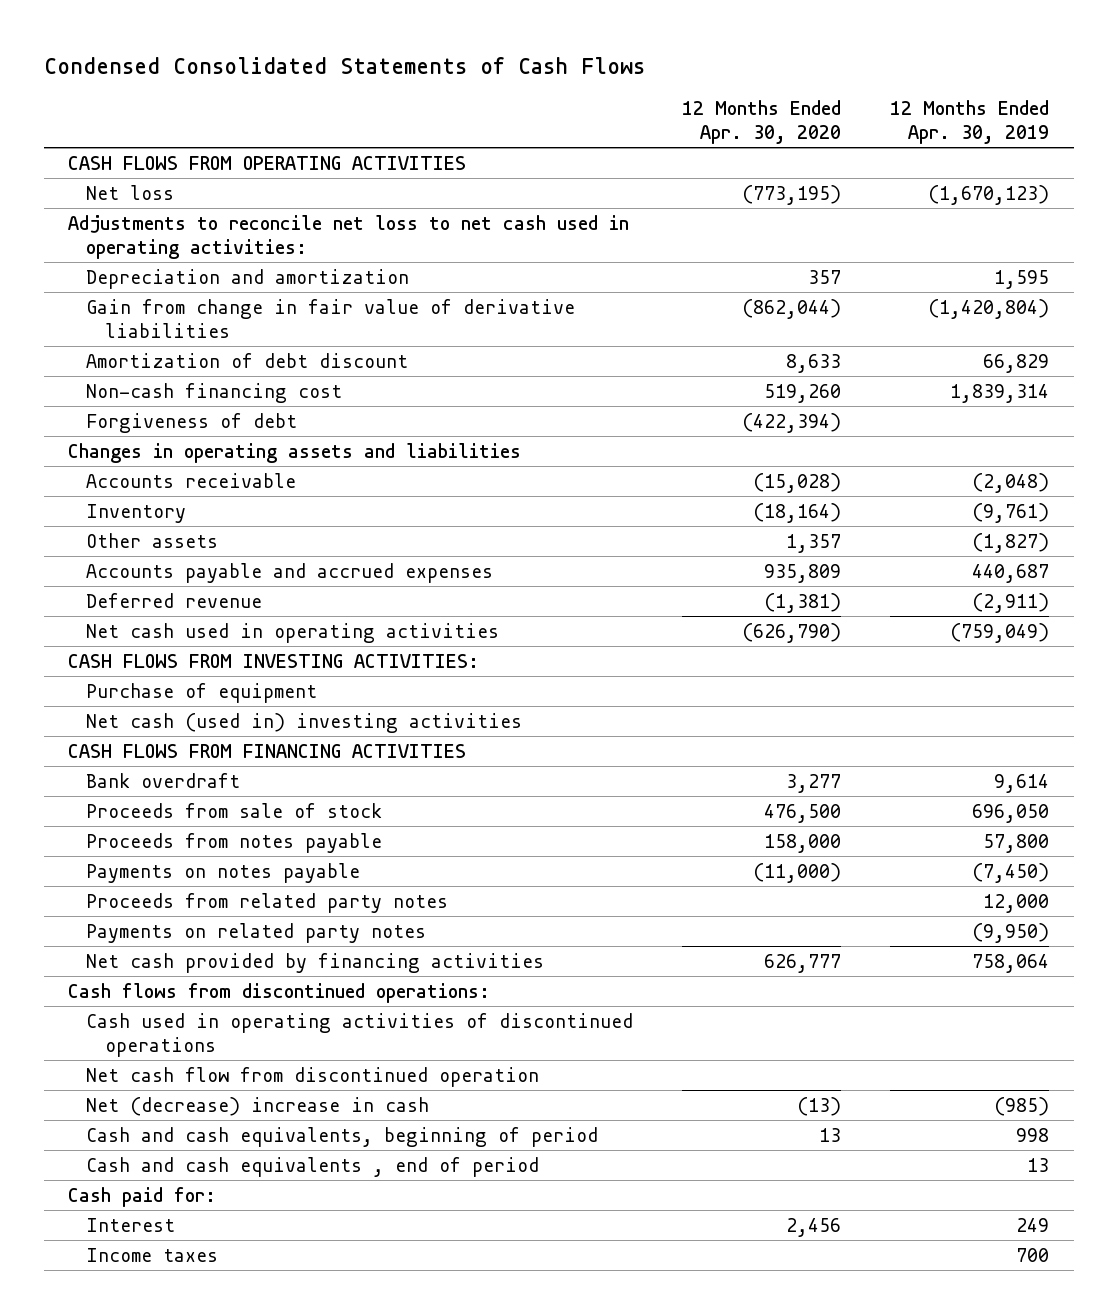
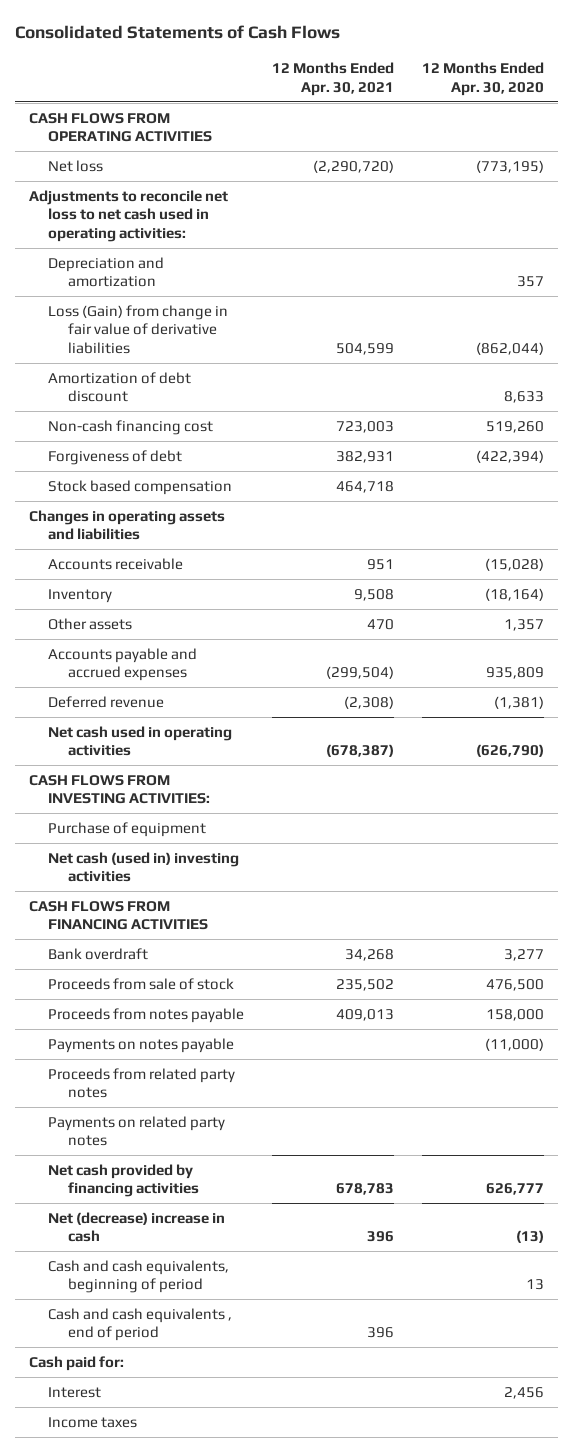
- Condensed Consolidated Statements of Cash Flows
+ Consolidated Statements of Cash Flows
- | 12 Months Ended Apr. 30, 2020 | 12 Months Ended Apr. 30, 2019
+ | 12 Months Ended Apr. 30, 2021 | 12 Months Ended Apr. 30, 2020
- Gain from change in fair value of derivative liabilities | (862,044) | (1,420,804)
+ Loss (Gain) from change in fair value of derivative liabilities | 504,599 | (862,044)
+ Stock based compensation | 464,718 |
- Cash flows from discontinued operations:
- Cash used in operating activities of discontinued operations
- Net cash flow from discontinued operation

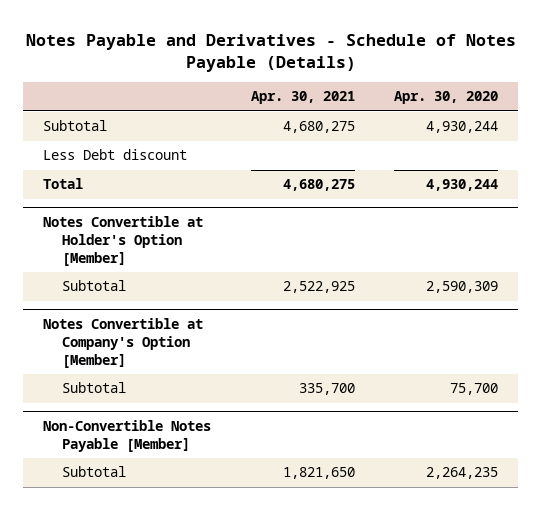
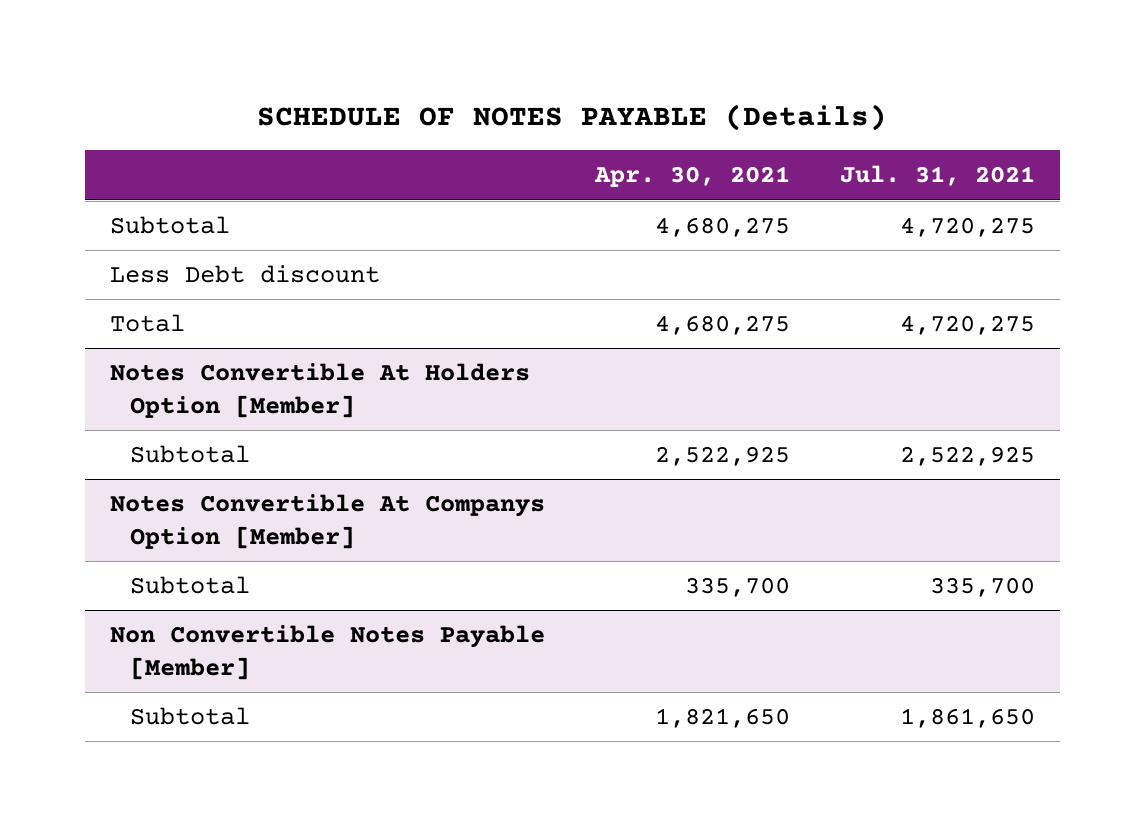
- Notes Payable and Derivatives - Schedule of Notes Payable (Details)
+ SCHEDULE OF NOTES PAYABLE (Details)
- | Apr. 30, 2021 | Apr. 30, 2020
+ | Apr. 30, 2021 | Jul. 31, 2021
- Notes Convertible at Holder's Option [Member]
+ Notes Convertible At Holders Option [Member]
- Notes Convertible at Company's Option [Member]
+ Notes Convertible At Companys Option [Member]
- Non-Convertible Notes Payable [Member]
+ Non Convertible Notes Payable [Member]

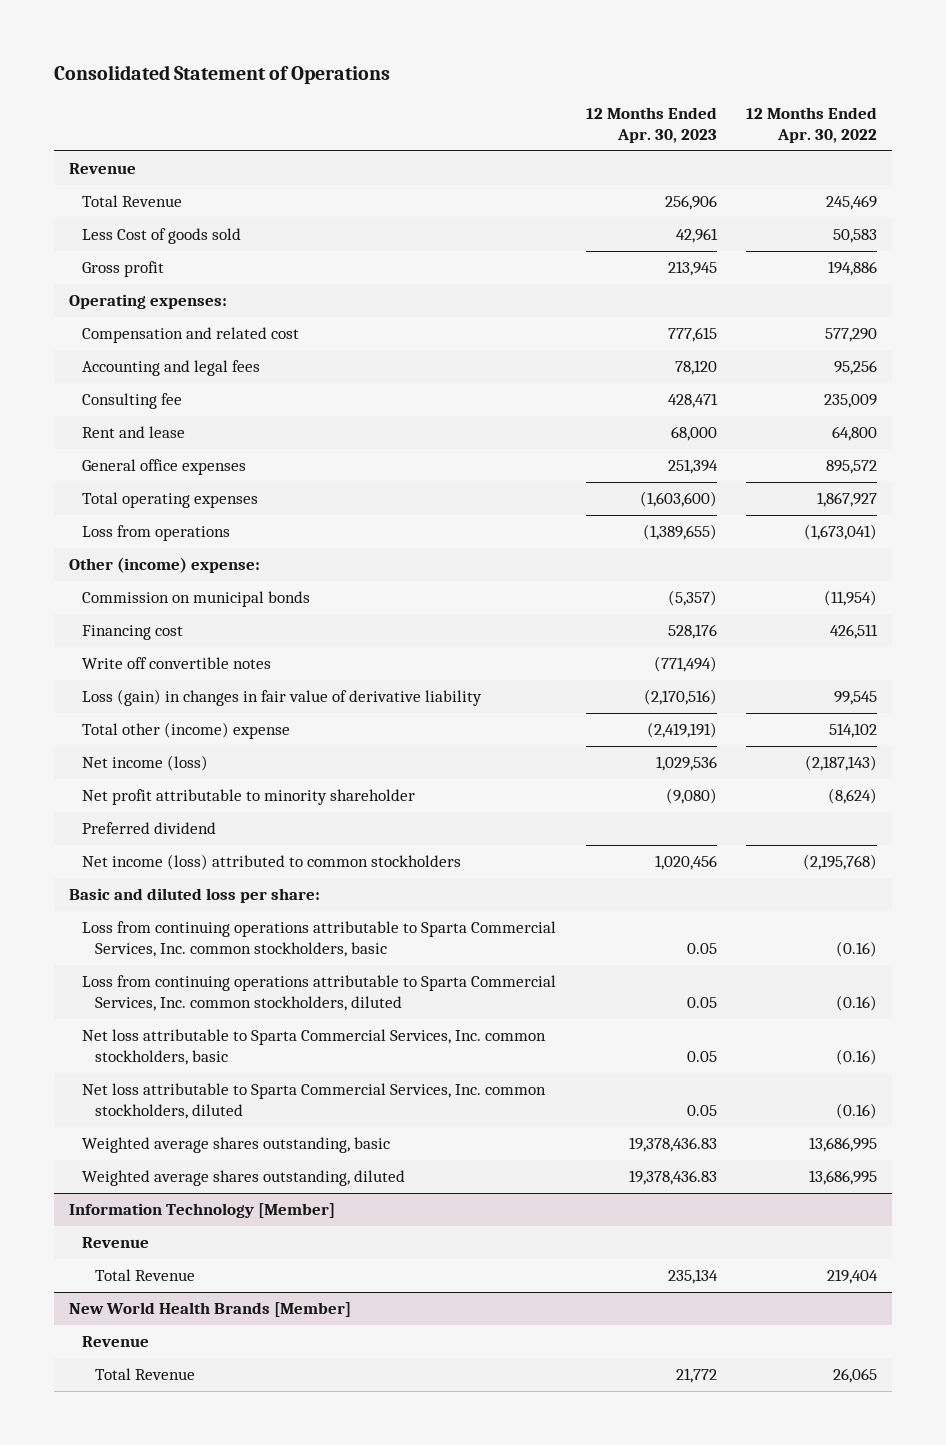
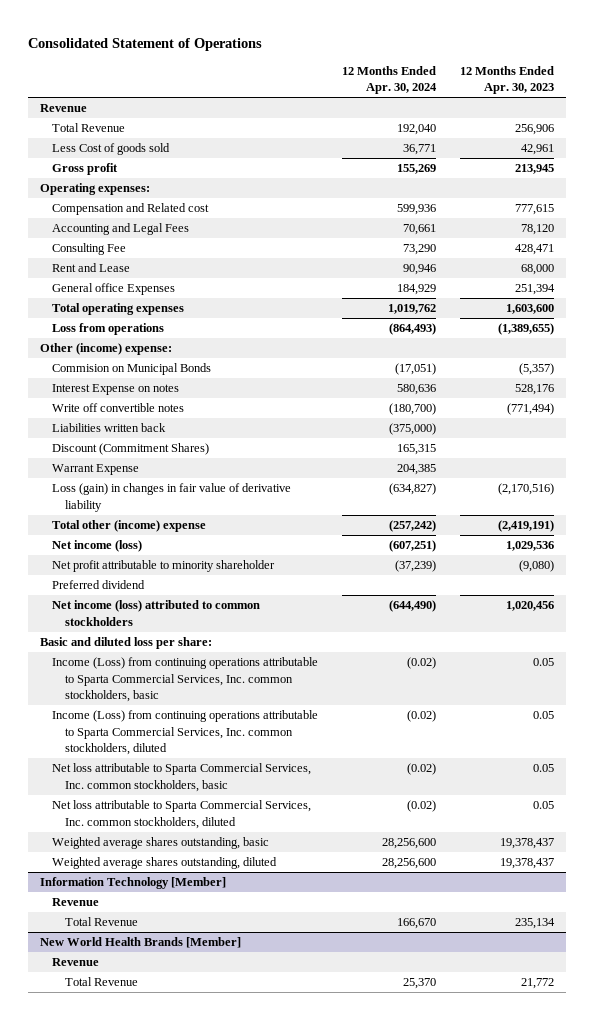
- | 12 Months Ended Apr. 30, 2023 | 12 Months Ended Apr. 30, 2022
+ | 12 Months Ended Apr. 30, 2024 | 12 Months Ended Apr. 30, 2023
- Compensation and related cost | 777,615 | 577,290
- Accounting and legal fees | 78,120 | 95,256
- Consulting fee | 428,471 | 235,009
- Rent and lease | 68,000 | 64,800
- General office expenses | 251,394 | 895,572
- Total operating expenses | (1,603,600) | 1,867,927
+ Compensation and Related cost | 599,936 | 777,615
+ Accounting and Legal Fees | 70,661 | 78,120
+ Consulting Fee | 73,290 | 428,471
+ Rent and Lease | 90,946 | 68,000
+ General office Expenses | 184,929 | 251,394
+ Total operating expenses | 1,019,762 | 1,603,600
- Commission on municipal bonds | (5,357) | (11,954)
- Financing cost | 528,176 | 426,511
+ Commision on Municipal Bonds | (17,051) | (5,357)
+ Interest Expense on notes | 580,636 | 528,176
+ Liabilities written back | (375,000) |
+ Discount (Commitment Shares) | 165,315 |
+ Warrant Expense | 204,385 |
- Loss from continuing operations attributable to Sparta Commercial Services, Inc. common stockholders, basic | 0.05 | (0.16)
- Loss from continuing operations attributable to Sparta Commercial Services, Inc. common stockholders, diluted | 0.05 | (0.16)
+ Income (Loss) from continuing operations attributable to Sparta Commercial Services, Inc. common stockholders, basic | (0.02) | 0.05
+ Income (Loss) from continuing operations attributable to Sparta Commercial Services, Inc. common stockholders, diluted | (0.02) | 0.05
- Weighted average shares outstanding, basic | 19,378,436.83 | 13,686,995
- Weighted average shares outstanding, diluted | 19,378,436.83 | 13,686,995
+ Weighted average shares outstanding, basic | 28,256,600 | 19,378,437
+ Weighted average shares outstanding, diluted | 28,256,600 | 19,378,437

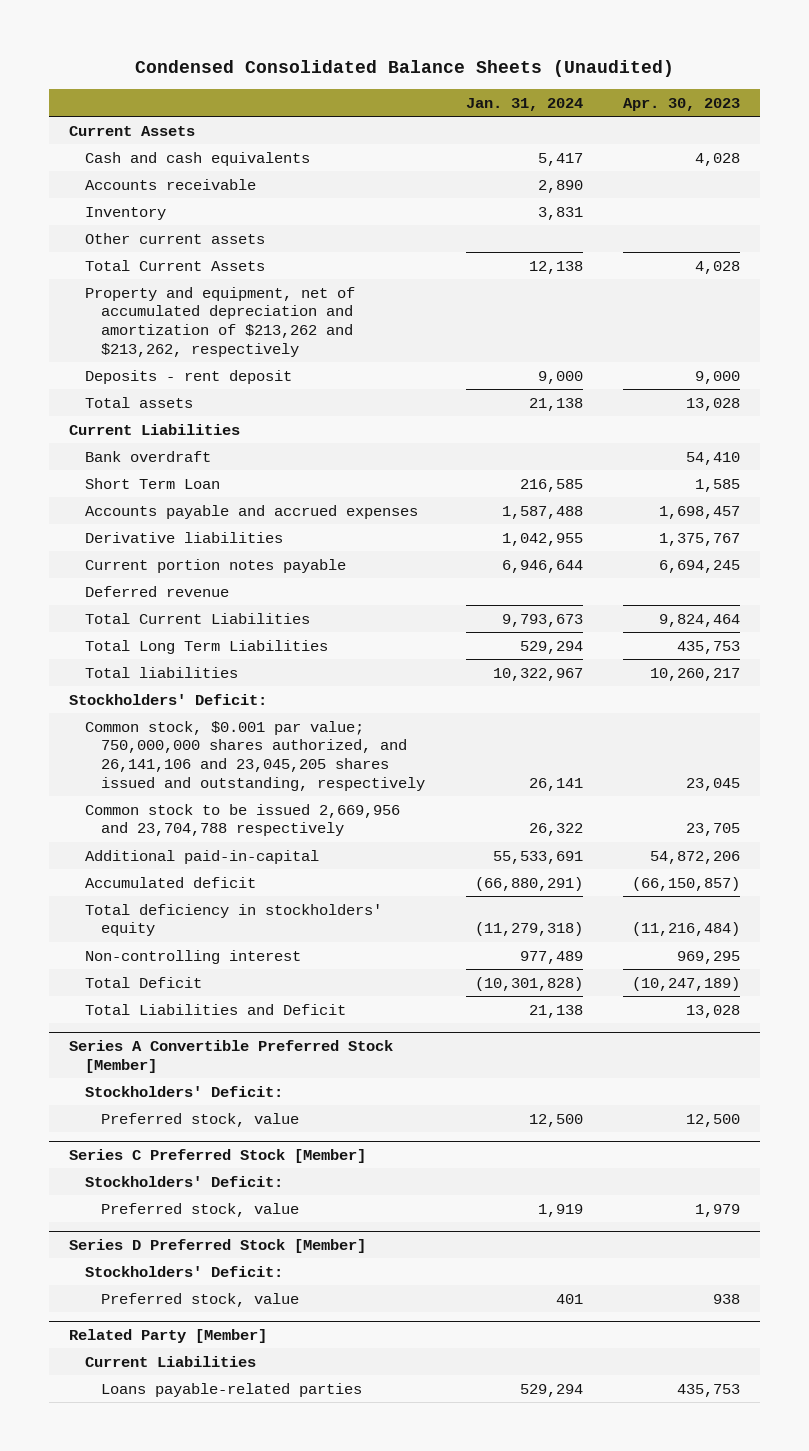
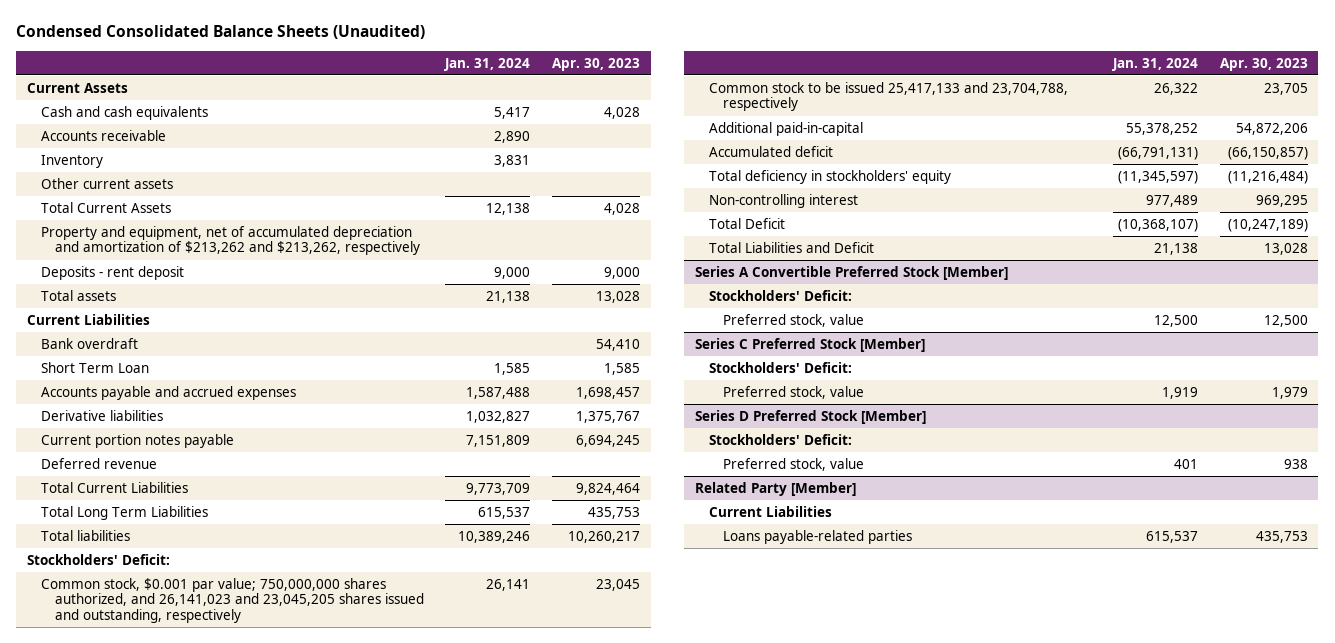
- Short Term Loan | 216,585 | 1,585
+ Short Term Loan | 1,585 | 1,585
- Derivative liabilities | 1,042,955 | 1,375,767
- Current portion notes payable | 6,946,644 | 6,694,245
+ Derivative liabilities | 1,032,827 | 1,375,767
+ Current portion notes payable | 7,151,809 | 6,694,245
- Total Current Liabilities | 9,793,673 | 9,824,464
- Total Long Term Liabilities | 529,294 | 435,753
- Total liabilities | 10,322,967 | 10,260,217
+ Total Current Liabilities | 9,773,709 | 9,824,464
+ Total Long Term Liabilities | 615,537 | 435,753
+ Total liabilities | 10,389,246 | 10,260,217
- Common stock, $0.001 par value; 750,000,000 shares authorized, and 26,141,106 and 23,045,205 shares issued and outstanding, respectively | 26,141 | 23,045
- Common stock to be issued 2,669,956 and 23,704,788 respectively | 26,322 | 23,705
- Additional paid-in-capital | 55,533,691 | 54,872,206
- Accumulated deficit | (66,880,291) | (66,150,857)
- Total deficiency in stockholders' equity | (11,279,318) | (11,216,484)
+ Common stock, $0.001 par value; 750,000,000 shares authorized, and 26,141,023 and 23,045,205 shares issued and outstanding, respectively | 26,141 | 23,045
+ Common stock to be issued 25,417,133 and 23,704,788, respectively | 26,322 | 23,705
+ Additional paid-in-capital | 55,378,252 | 54,872,206
+ Accumulated deficit | (66,791,131) | (66,150,857)
+ Total deficiency in stockholders' equity | (11,345,597) | (11,216,484)
- Total Deficit | (10,301,828) | (10,247,189)
+ Total Deficit | (10,368,107) | (10,247,189)
@ Related Party [Member]
- Loans payable-related parties | 529,294 | 435,753
+ Loans payable-related parties | 615,537 | 435,753

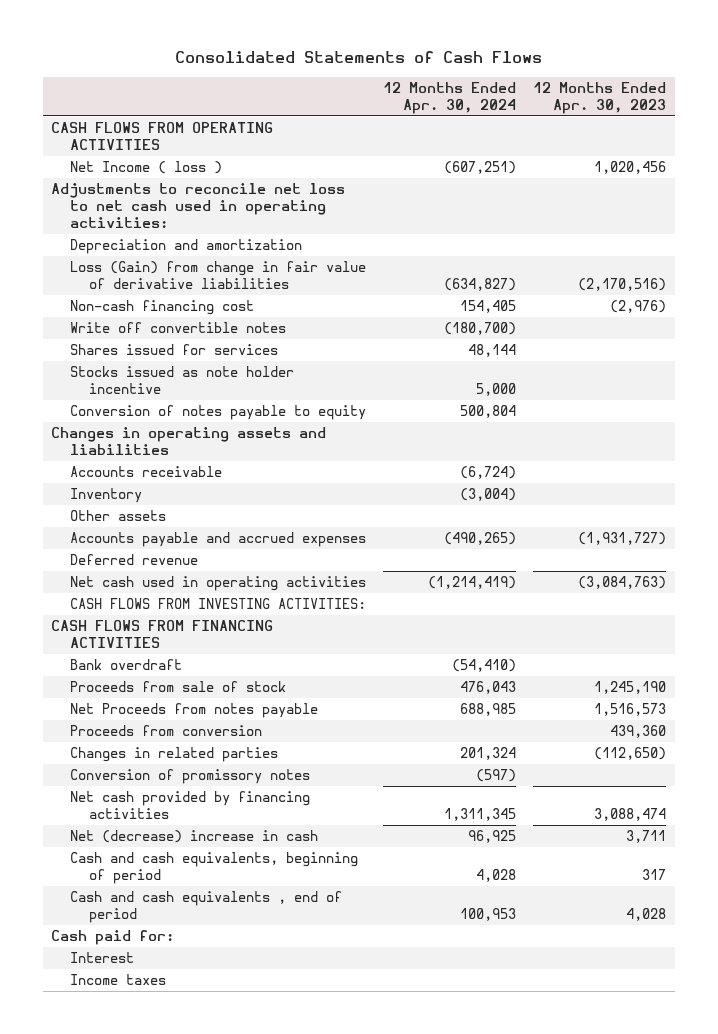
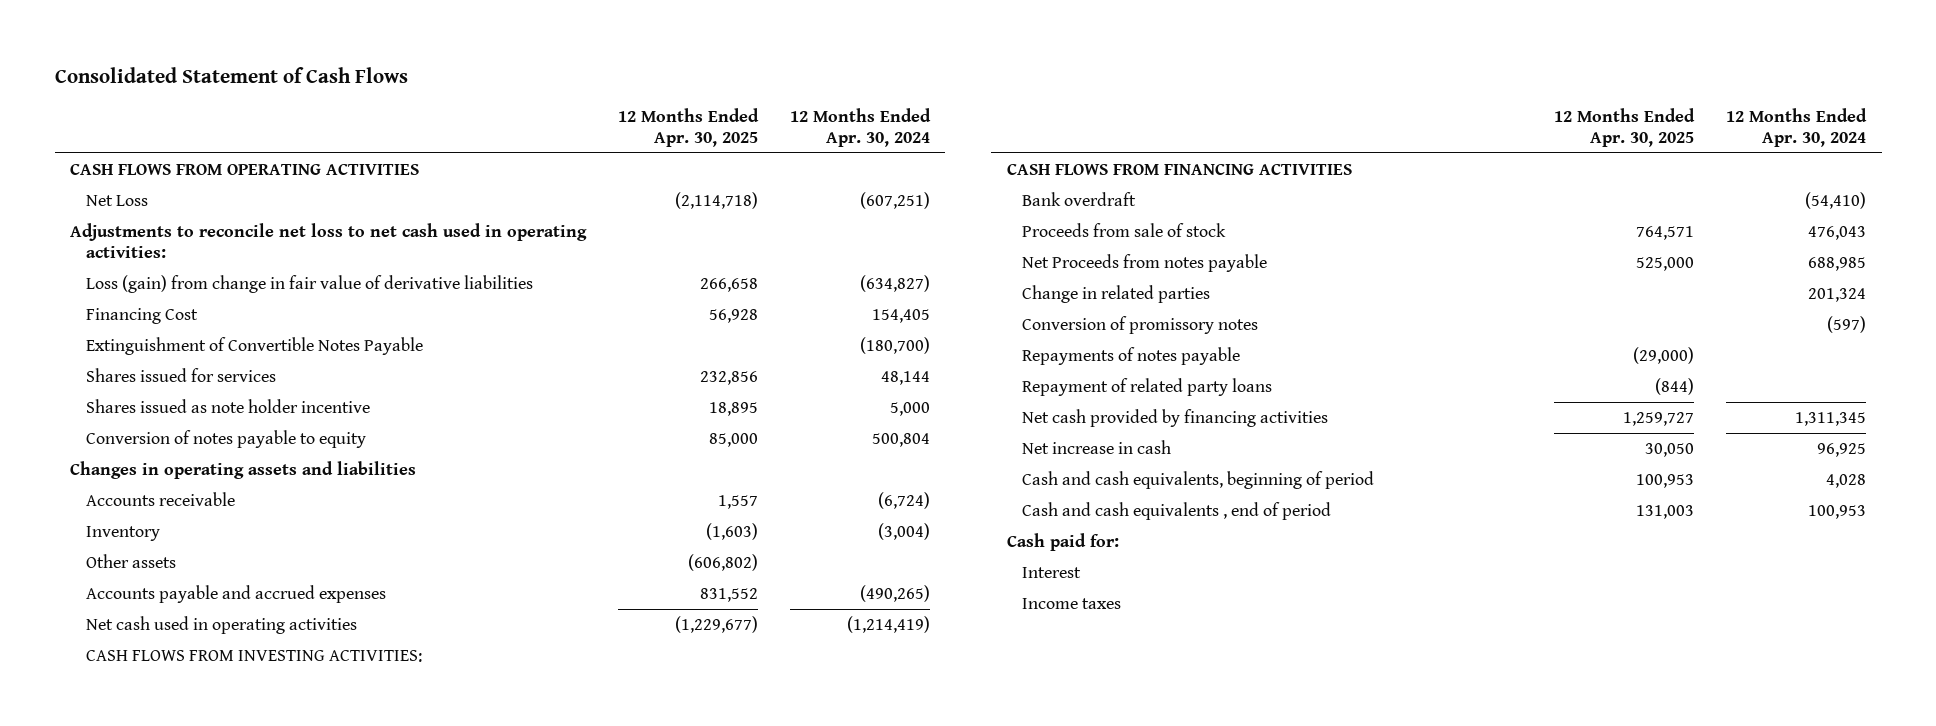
- Consolidated Statements of Cash Flows
+ Consolidated Statement of Cash Flows
- | 12 Months Ended Apr. 30, 2024 | 12 Months Ended Apr. 30, 2023
+ | 12 Months Ended Apr. 30, 2025 | 12 Months Ended Apr. 30, 2024
- Net Income ( loss ) | (607,251) | 1,020,456
+ Net Loss | (2,114,718) | (607,251)
- Depreciation and amortization
- Loss (Gain) from change in fair value of derivative liabilities | (634,827) | (2,170,516)
- Non-cash financing cost | 154,405 | (2,976)
- Write off convertible notes | (180,700) |
+ Loss (gain) from change in fair value of derivative liabilities | 266,658 | (634,827)
+ Financing Cost | 56,928 | 154,405
+ Extinguishment of Convertible Notes Payable | | (180,700)
- Stocks issued as note holder incentive | 5,000 |
+ Shares issued as note holder incentive | 18,895 | 5,000
- Deferred revenue
- Proceeds from conversion | | 439,360
- Changes in related parties | 201,324 | (112,650)
+ Change in related parties | | 201,324
+ Repayments of notes payable | (29,000) |
+ Repayment of related party loans | (844) |
- Net (decrease) increase in cash | 96,925 | 3,711
+ Net increase in cash | 30,050 | 96,925

